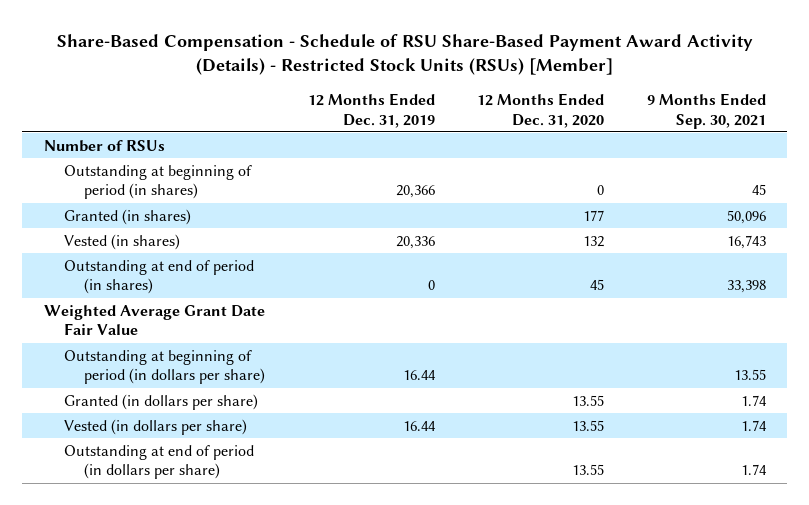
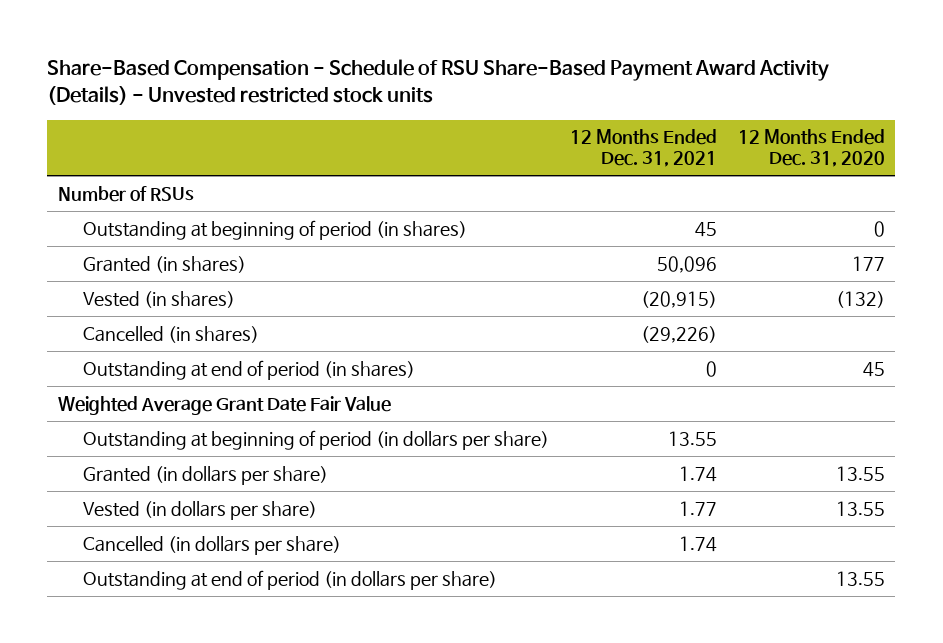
- Share-Based Compensation - Schedule of RSU Share-Based Payment Award Activity (Details) - Restricted Stock Units (RSUs) [Member]
+ Share-Based Compensation - Schedule of RSU Share-Based Payment Award Activity (Details) - Unvested restricted stock units
- | 12 Months Ended Dec. 31, 2019 | 12 Months Ended Dec. 31, 2020 | 9 Months Ended Sep. 30, 2021
+ | 12 Months Ended Dec. 31, 2021 | 12 Months Ended Dec. 31, 2020
- Vested (in shares) | 20,336 | 132 | 16,743
+ Vested (in shares) | (20,915) | (132)
+ Cancelled (in shares) | (29,226) |
+ Cancelled (in dollars per share) | 1.74 |

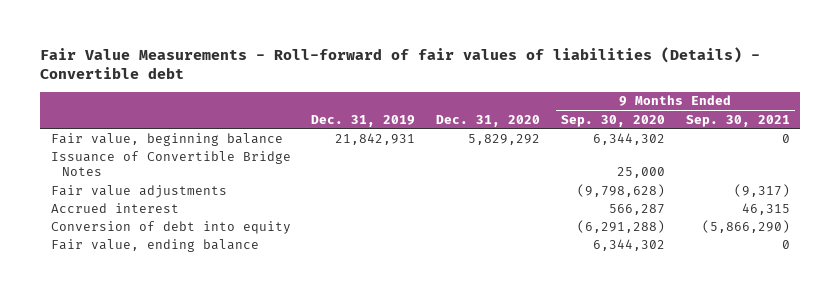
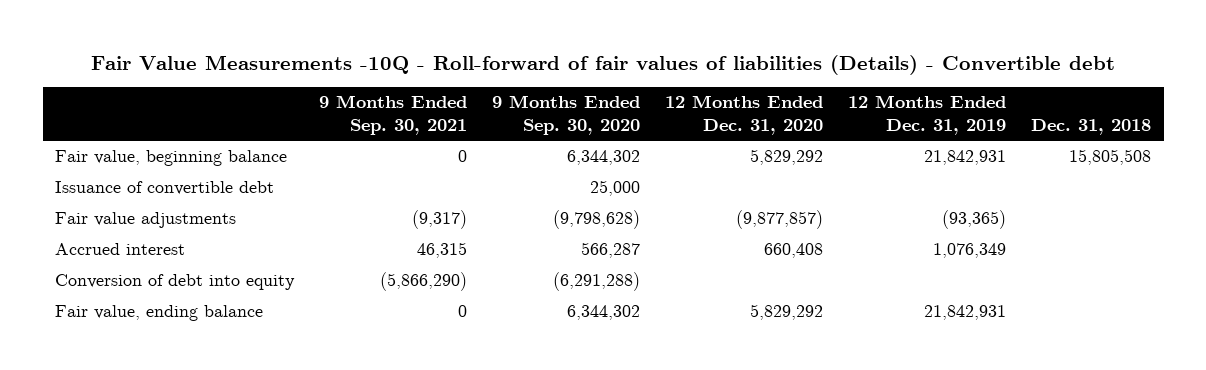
- Fair Value Measurements - Roll-forward of fair values of liabilities (Details) - Convertible debt
+ Fair Value Measurements -10Q - Roll-forward of fair values of liabilities (Details) - Convertible debt
- | Dec. 31, 2019 | Dec. 31, 2020 | 9 Months Ended Sep. 30, 2020 | 9 Months Ended Sep. 30, 2021
+ | 9 Months Ended Sep. 30, 2021 | 9 Months Ended Sep. 30, 2020 | 12 Months Ended Dec. 31, 2020 | 12 Months Ended Dec. 31, 2019 | Dec. 31, 2018
- Issuance of Convertible Bridge Notes | | | 25,000 |
+ Issuance of convertible debt | | 25,000 | | |

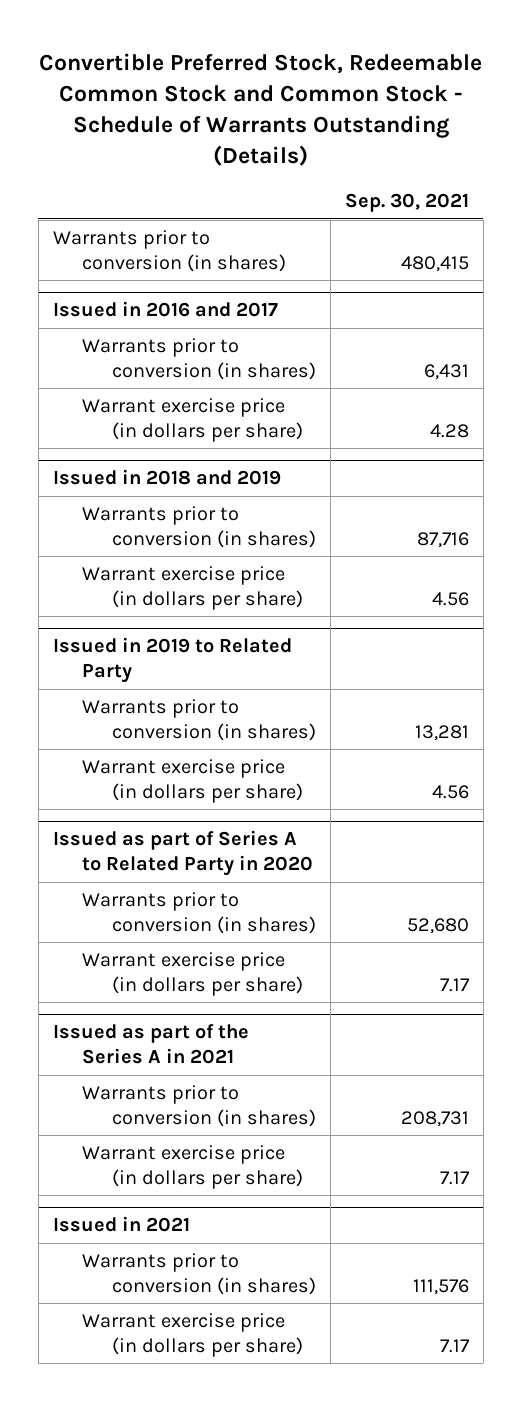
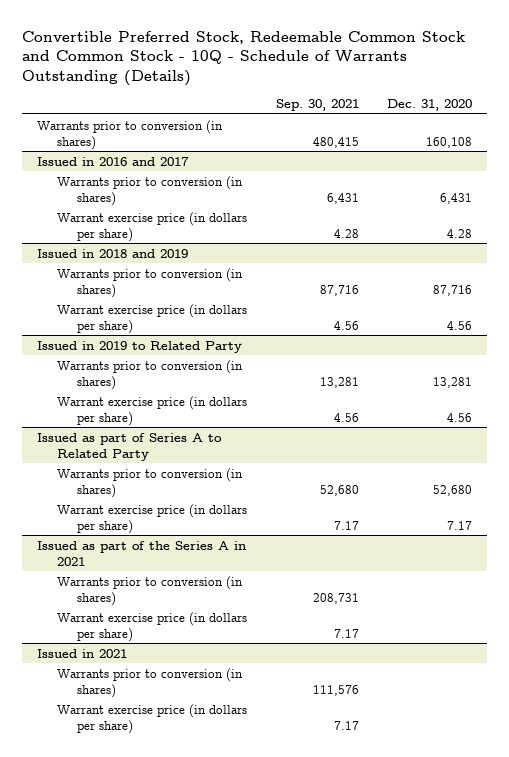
- Convertible Preferred Stock, Redeemable Common Stock and Common Stock - Schedule of Warrants Outstanding (Details)
+ Convertible Preferred Stock, Redeemable Common Stock and Common Stock - 10Q - Schedule of Warrants Outstanding (Details)
- | Sep. 30, 2021
+ | Sep. 30, 2021 | Dec. 31, 2020
- Issued as part of Series A to Related Party in 2020
+ Issued as part of Series A to Related Party

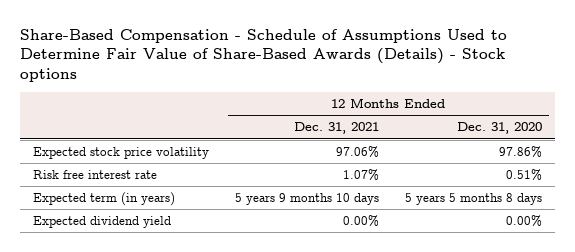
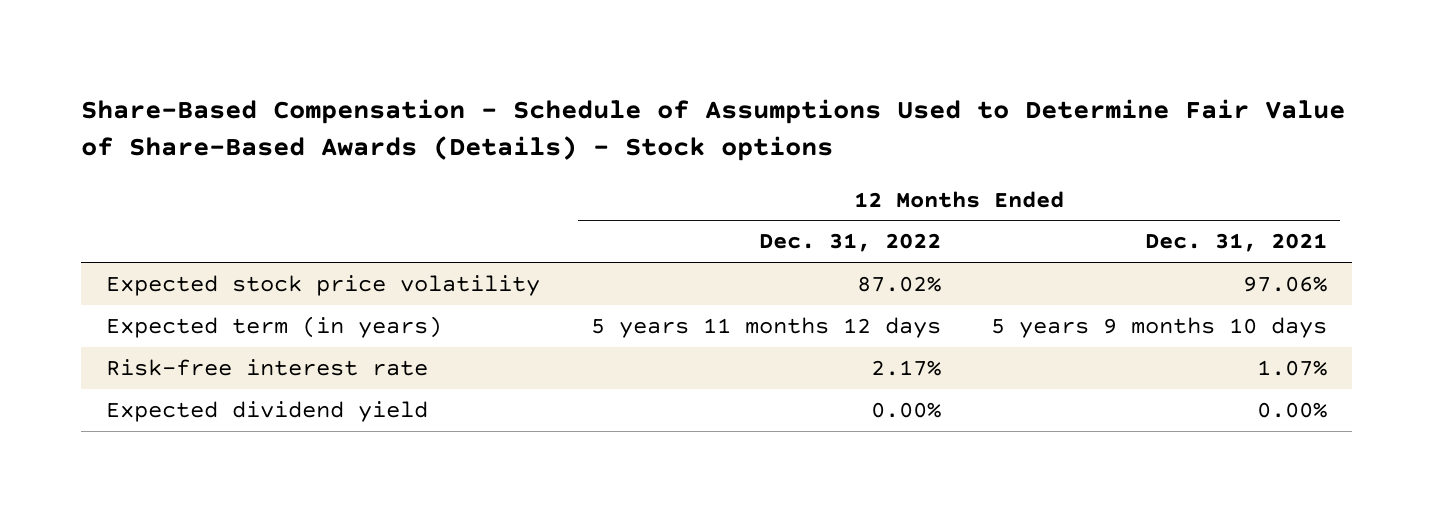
- | 12 Months Ended Dec. 31, 2021 | 12 Months Ended Dec. 31, 2020
+ | 12 Months Ended Dec. 31, 2022 | 12 Months Ended Dec. 31, 2021
- Risk free interest rate | 1.07% | 0.51%
+ Risk-free interest rate | 2.17% | 1.07%

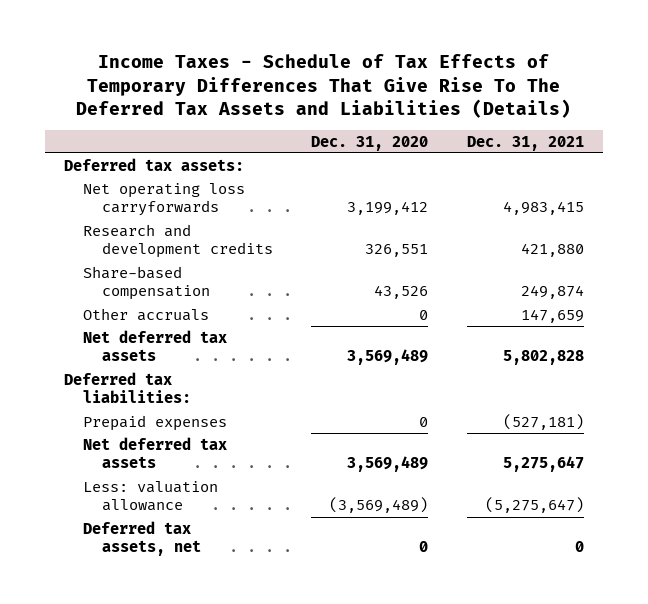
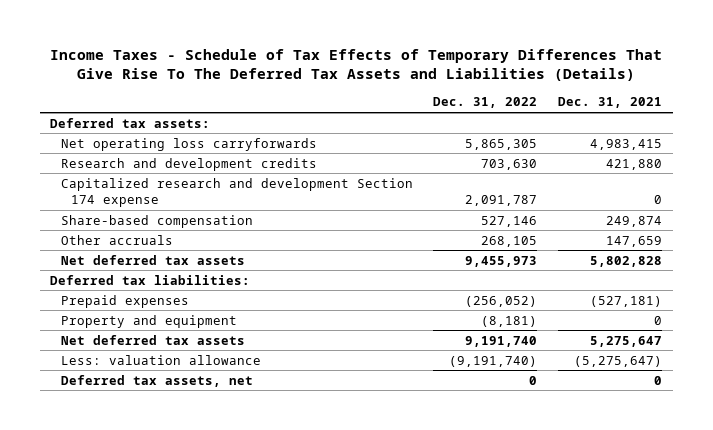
- | Dec. 31, 2020 | Dec. 31, 2021
+ | Dec. 31, 2022 | Dec. 31, 2021
+ Capitalized research and development Section 174 expense | 2,091,787 | 0
+ Property and equipment | (8,181) | 0

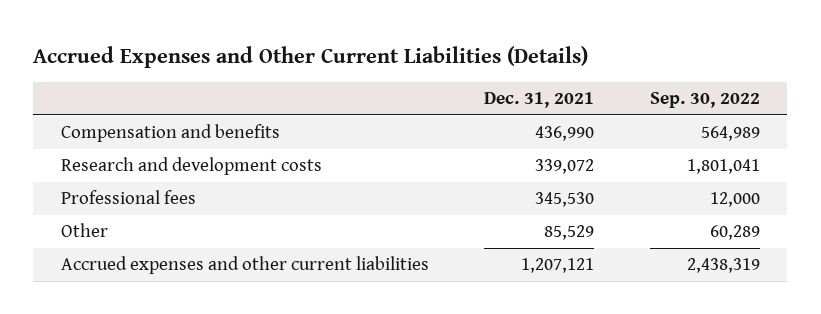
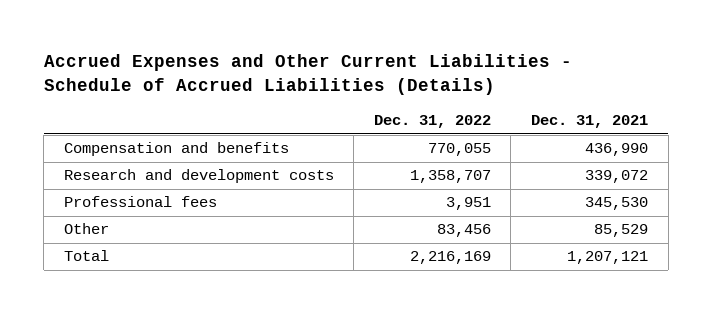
- Accrued Expenses and Other Current Liabilities (Details)
+ Accrued Expenses and Other Current Liabilities - Schedule of Accrued Liabilities (Details)
- | Dec. 31, 2021 | Sep. 30, 2022
+ | Dec. 31, 2022 | Dec. 31, 2021
- Accrued expenses and other current liabilities | 1,207,121 | 2,438,319
+ Total | 2,216,169 | 1,207,121

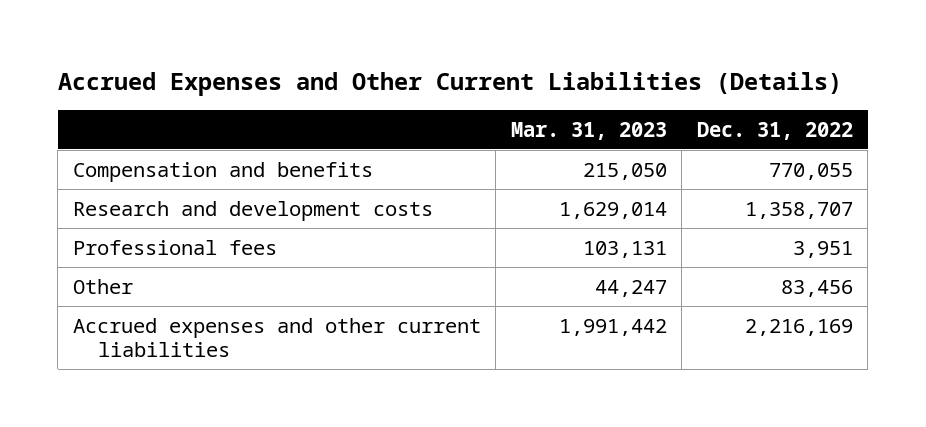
- Accrued Expenses and Other Current Liabilities - Schedule of Accrued Liabilities (Details)
+ Accrued Expenses and Other Current Liabilities (Details)
- | Dec. 31, 2022 | Dec. 31, 2021
+ | Mar. 31, 2023 | Dec. 31, 2022
- Total | 2,216,169 | 1,207,121
+ Accrued expenses and other current liabilities | 1,991,442 | 2,216,169

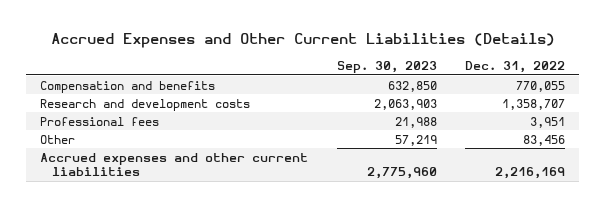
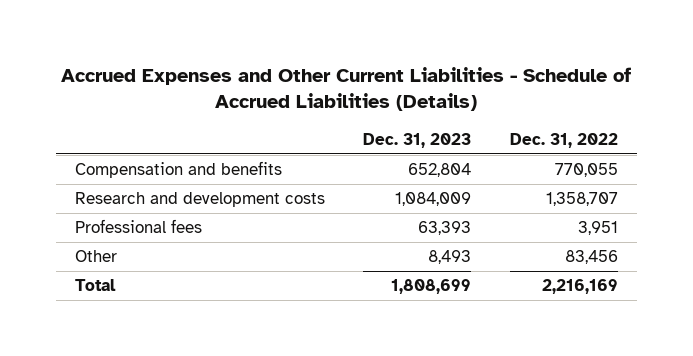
- Accrued Expenses and Other Current Liabilities (Details)
+ Accrued Expenses and Other Current Liabilities - Schedule of Accrued Liabilities (Details)
- | Sep. 30, 2023 | Dec. 31, 2022
+ | Dec. 31, 2023 | Dec. 31, 2022
- Accrued expenses and other current liabilities | 2,775,960 | 2,216,169
+ Total | 1,808,699 | 2,216,169

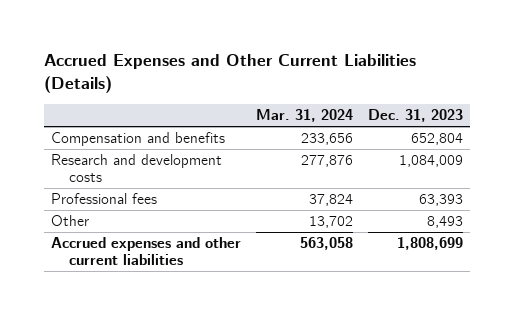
- Accrued Expenses and Other Current Liabilities - Schedule of Accrued Liabilities (Details)
+ Accrued Expenses and Other Current Liabilities (Details)
- | Dec. 31, 2023 | Dec. 31, 2022
+ | Mar. 31, 2024 | Dec. 31, 2023
- Total | 1,808,699 | 2,216,169
+ Accrued expenses and other current liabilities | 563,058 | 1,808,699

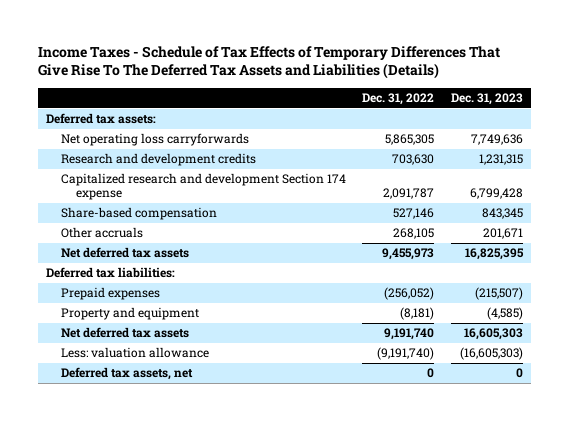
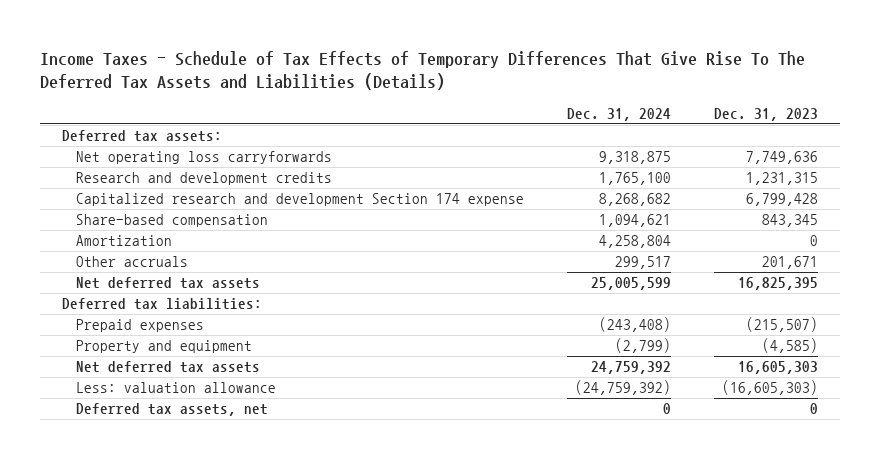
- | Dec. 31, 2022 | Dec. 31, 2023
+ | Dec. 31, 2024 | Dec. 31, 2023
+ Amortization | 4,258,804 | 0

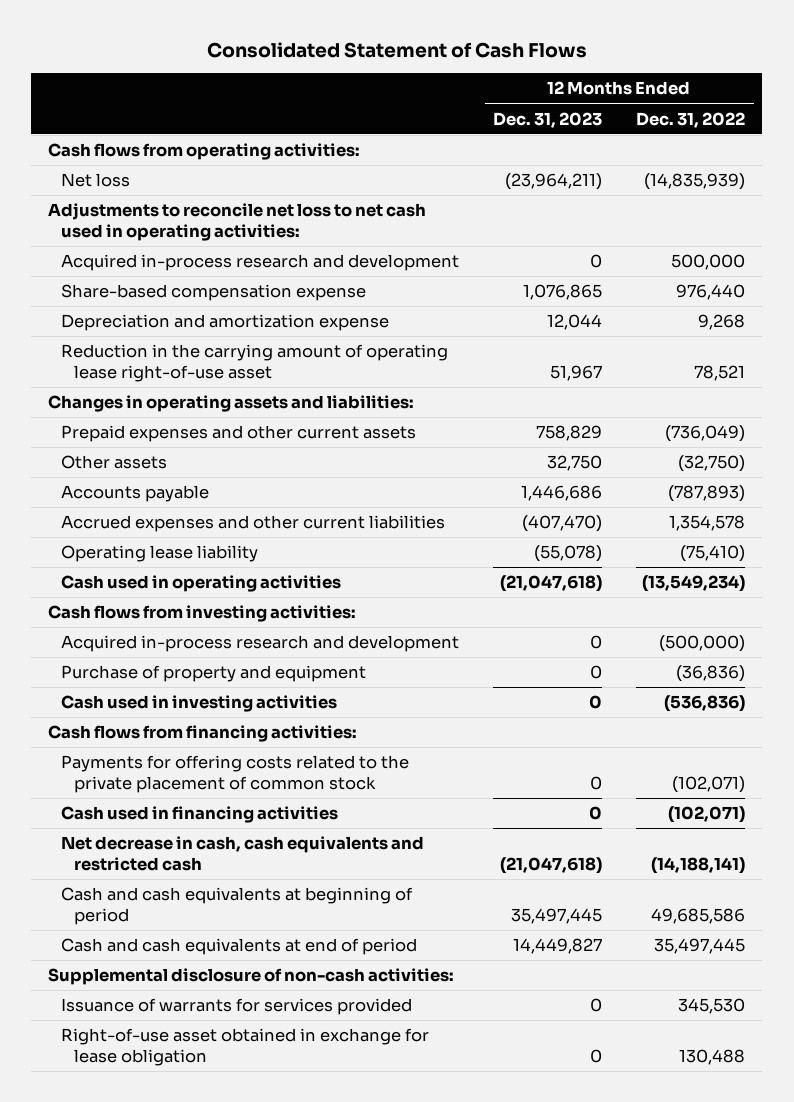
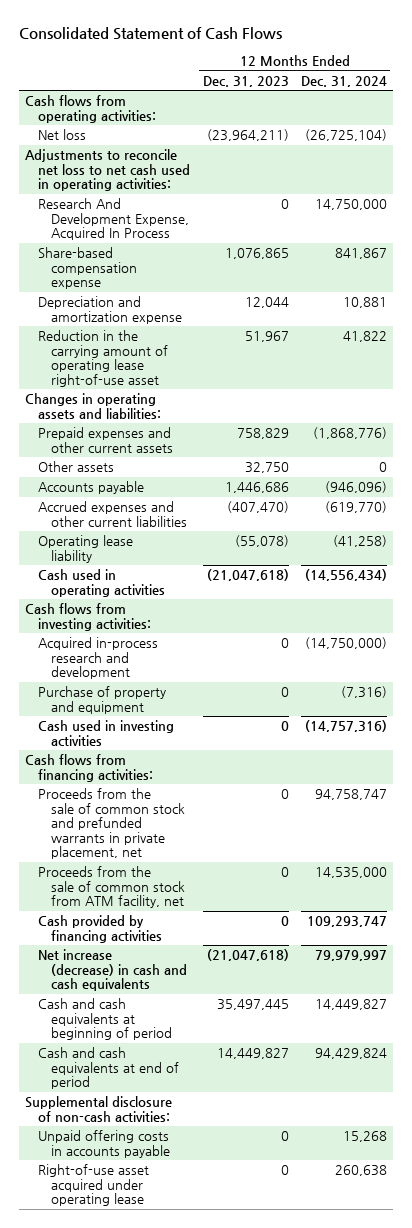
- | 12 Months Ended Dec. 31, 2023 | 12 Months Ended Dec. 31, 2022
+ | 12 Months Ended Dec. 31, 2023 | 12 Months Ended Dec. 31, 2024
- Acquired in-process research and development | 0 | 500,000
+ Research And Development Expense, Acquired In Process | 0 | 14,750,000
- Payments for offering costs related to the private placement of common stock | 0 | (102,071)
- Cash used in financing activities | 0 | (102,071)
- Net decrease in cash, cash equivalents and restricted cash | (21,047,618) | (14,188,141)
+ Proceeds from the sale of common stock and prefunded warrants in private placement, net | 0 | 94,758,747
+ Proceeds from the sale of common stock from ATM facility, net | 0 | 14,535,000
+ Cash provided by financing activities | 0 | 109,293,747
+ Net increase (decrease) in cash and cash equivalents | (21,047,618) | 79,979,997
- Issuance of warrants for services provided | 0 | 345,530
- Right-of-use asset obtained in exchange for lease obligation | 0 | 130,488
+ Unpaid offering costs in accounts payable | 0 | 15,268
+ Right-of-use asset acquired under operating lease | 0 | 260,638

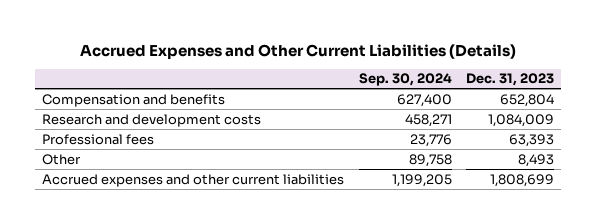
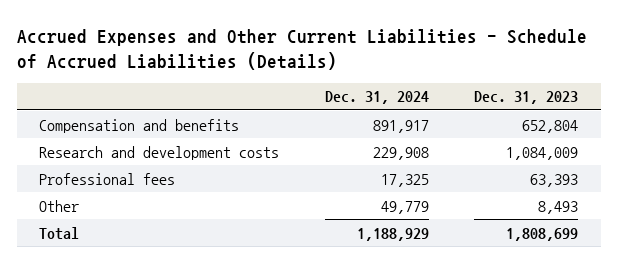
- Accrued Expenses and Other Current Liabilities (Details)
+ Accrued Expenses and Other Current Liabilities - Schedule of Accrued Liabilities (Details)
- | Sep. 30, 2024 | Dec. 31, 2023
+ | Dec. 31, 2024 | Dec. 31, 2023
- Accrued expenses and other current liabilities | 1,199,205 | 1,808,699
+ Total | 1,188,929 | 1,808,699

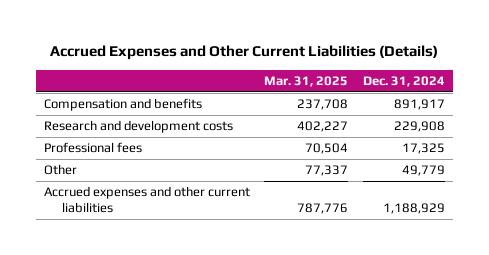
- Accrued Expenses and Other Current Liabilities - Schedule of Accrued Liabilities (Details)
+ Accrued Expenses and Other Current Liabilities (Details)
- | Dec. 31, 2024 | Dec. 31, 2023
+ | Mar. 31, 2025 | Dec. 31, 2024
- Total | 1,188,929 | 1,808,699
+ Accrued expenses and other current liabilities | 787,776 | 1,188,929

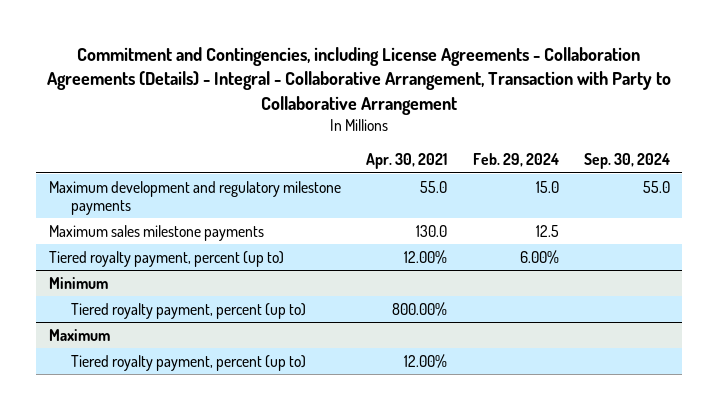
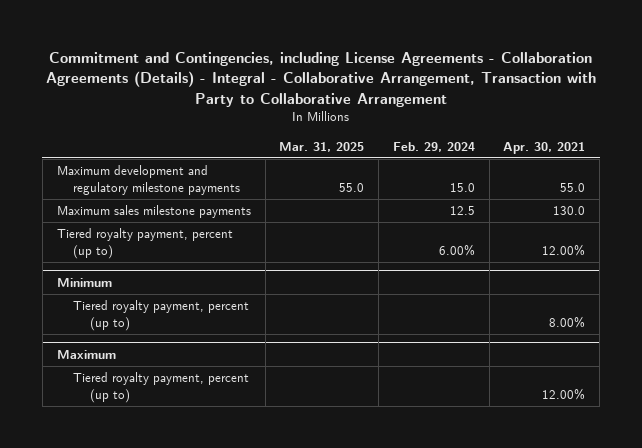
- | Apr. 30, 2021 | Feb. 29, 2024 | Sep. 30, 2024
+ | Mar. 31, 2025 | Feb. 29, 2024 | Apr. 30, 2021
@ Minimum
- Tiered royalty payment, percent (up to) | 800.00% | |
+ Tiered royalty payment, percent (up to) | | | 8.00%

